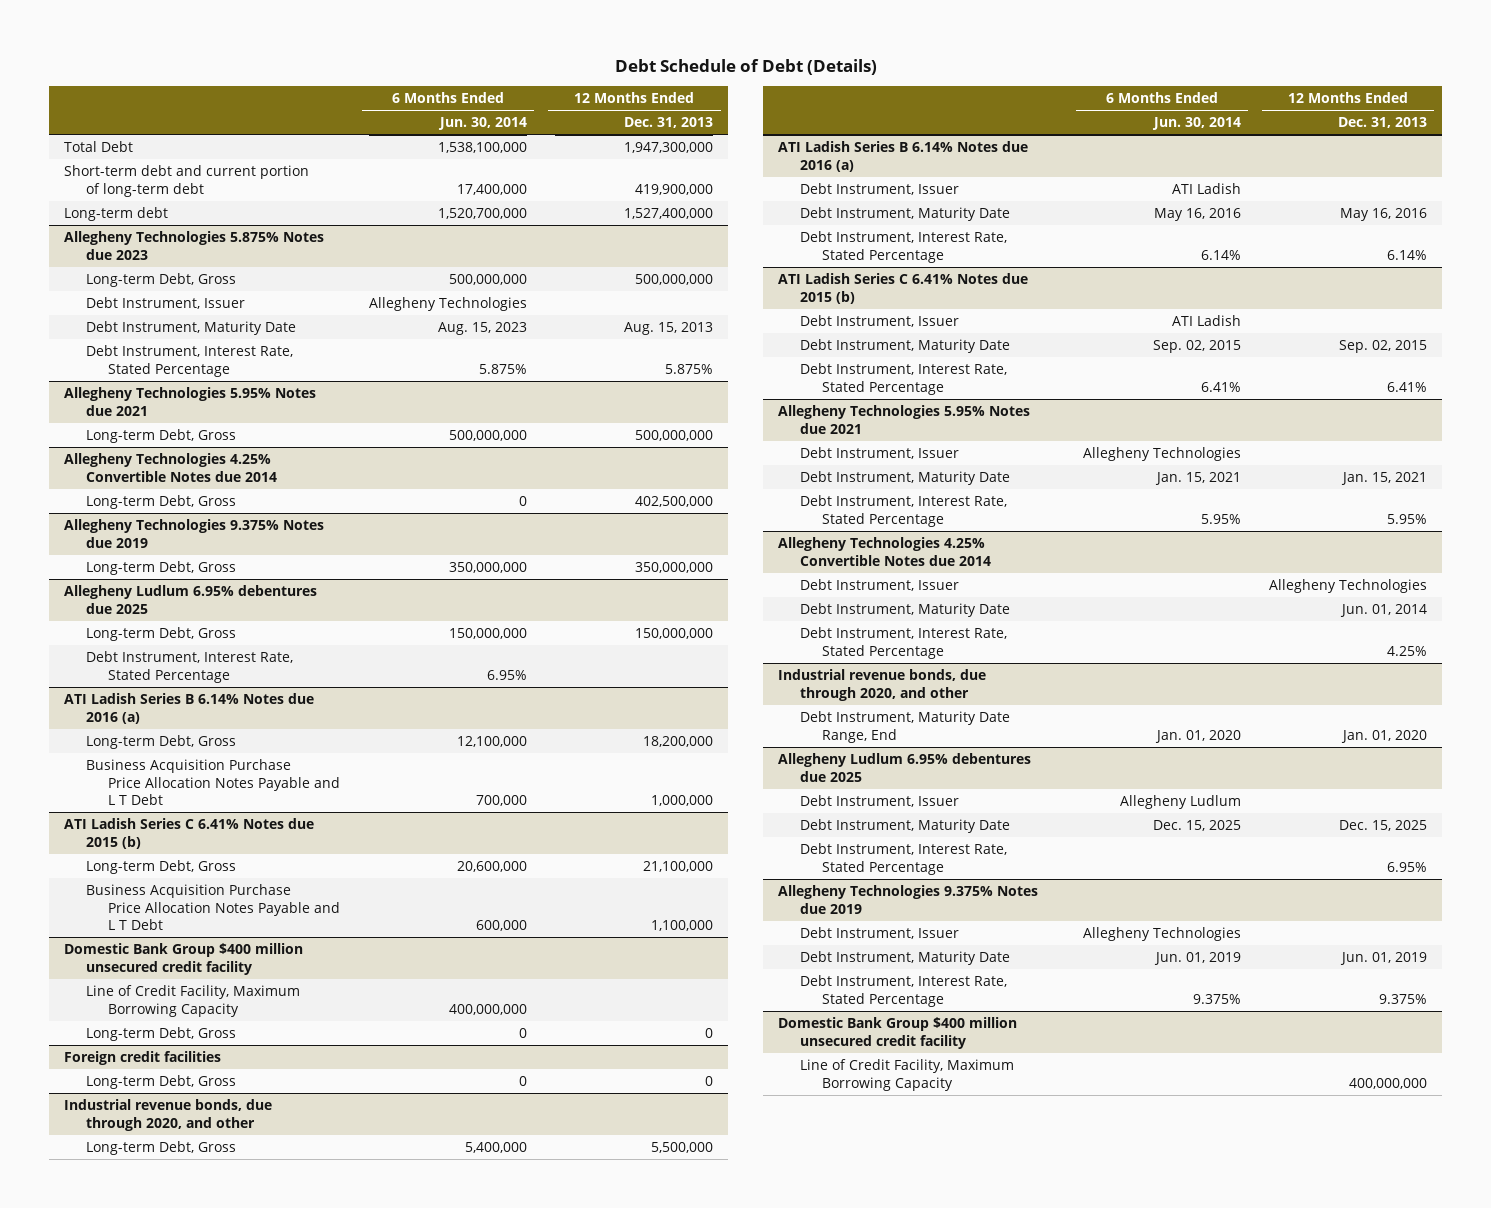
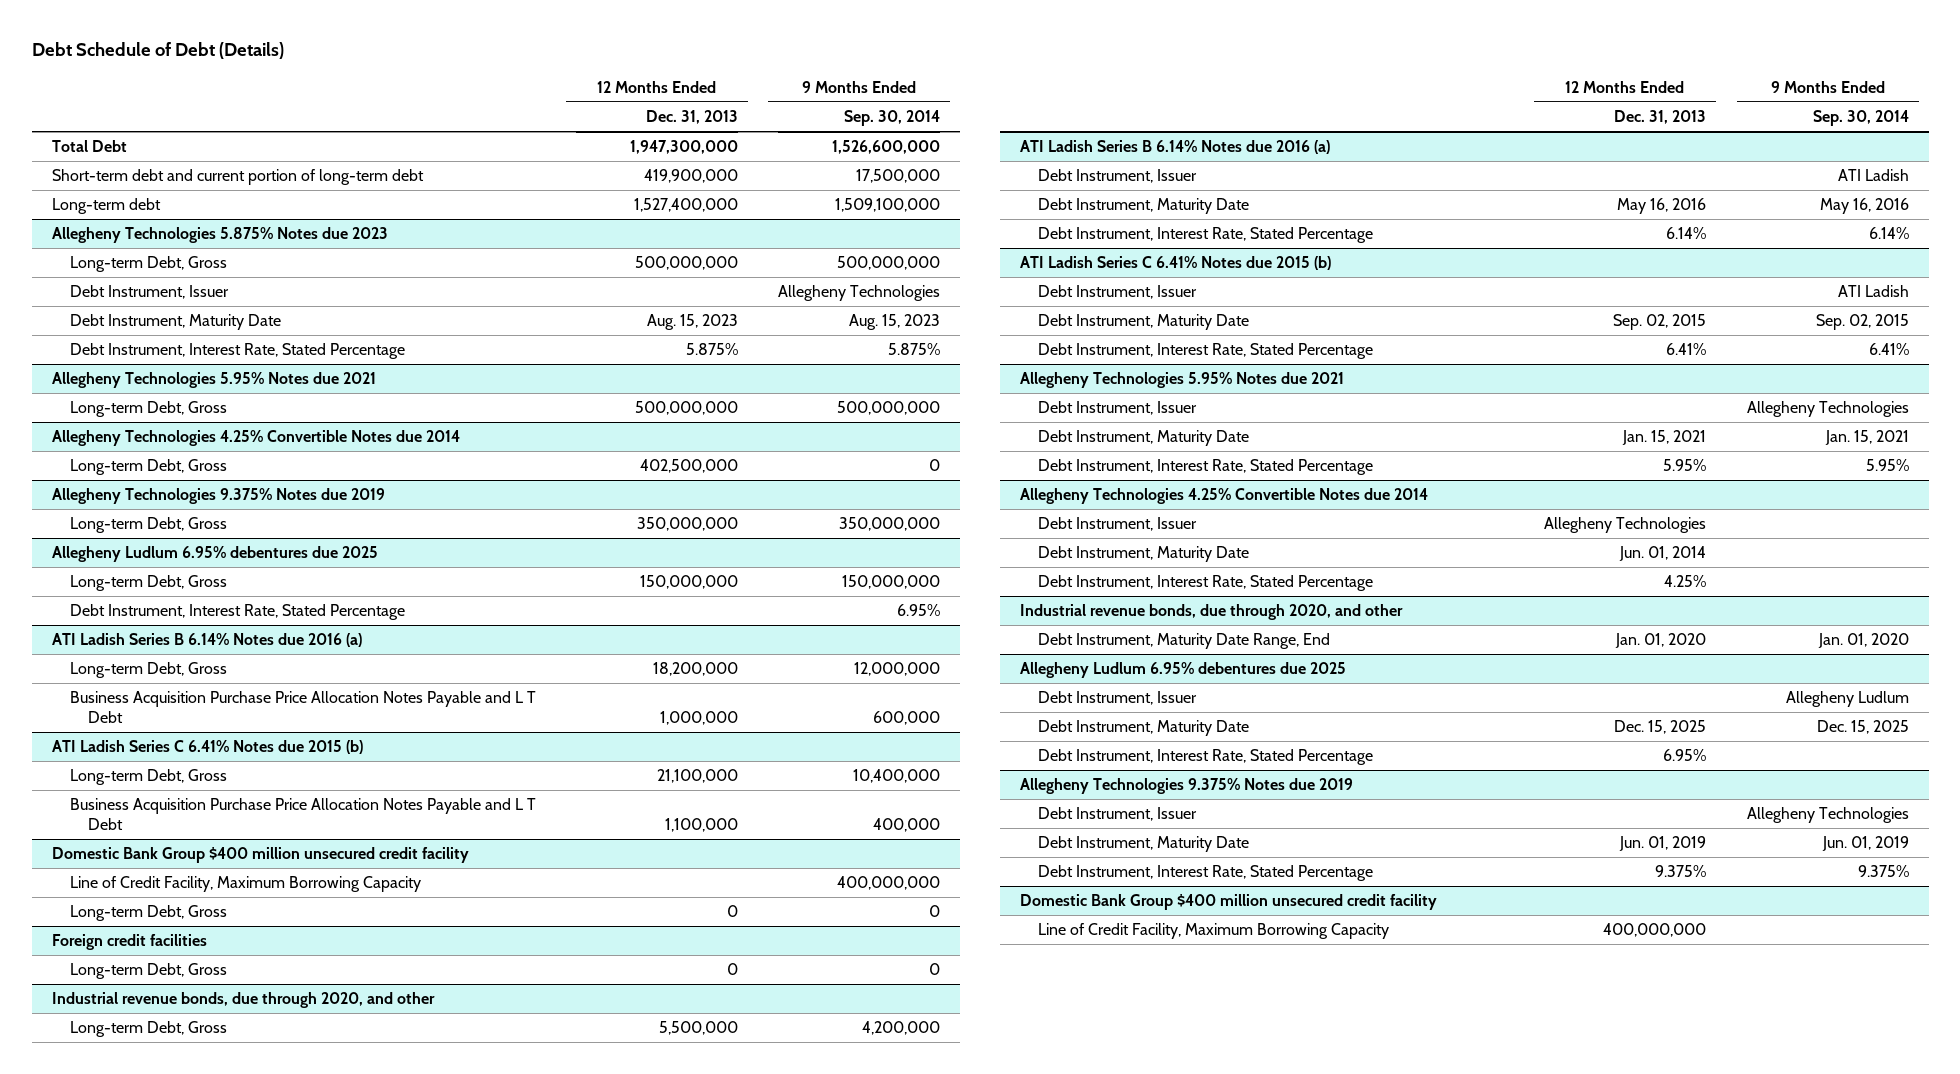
- | 6 Months Ended Jun. 30, 2014 | 12 Months Ended Dec. 31, 2013
+ | 12 Months Ended Dec. 31, 2013 | 9 Months Ended Sep. 30, 2014
@ Allegheny Technologies 5.875% Notes due 2023
- Debt Instrument, Maturity Date | Aug. 15, 2023 | Aug. 15, 2013
+ Debt Instrument, Maturity Date | Aug. 15, 2023 | Aug. 15, 2023

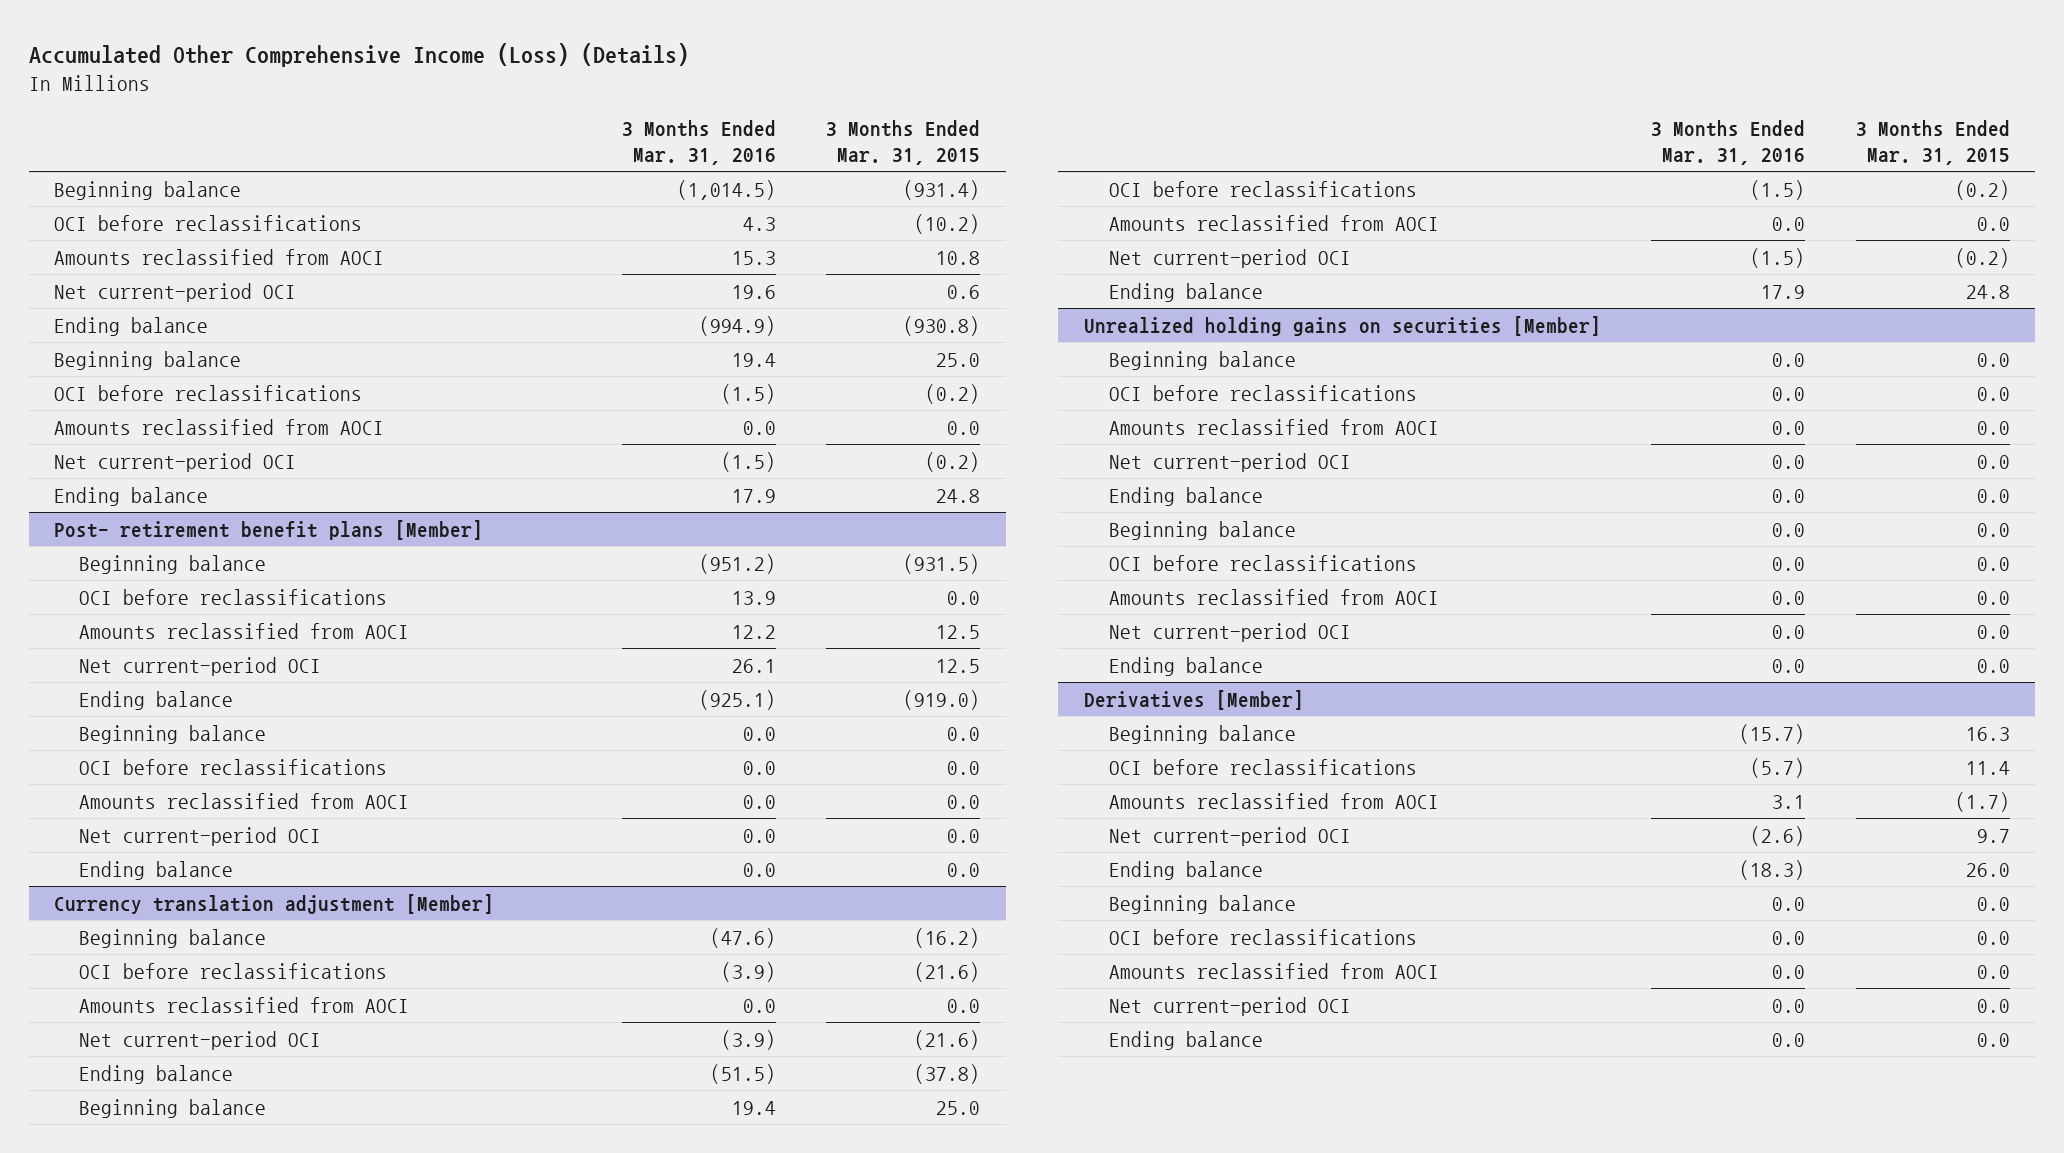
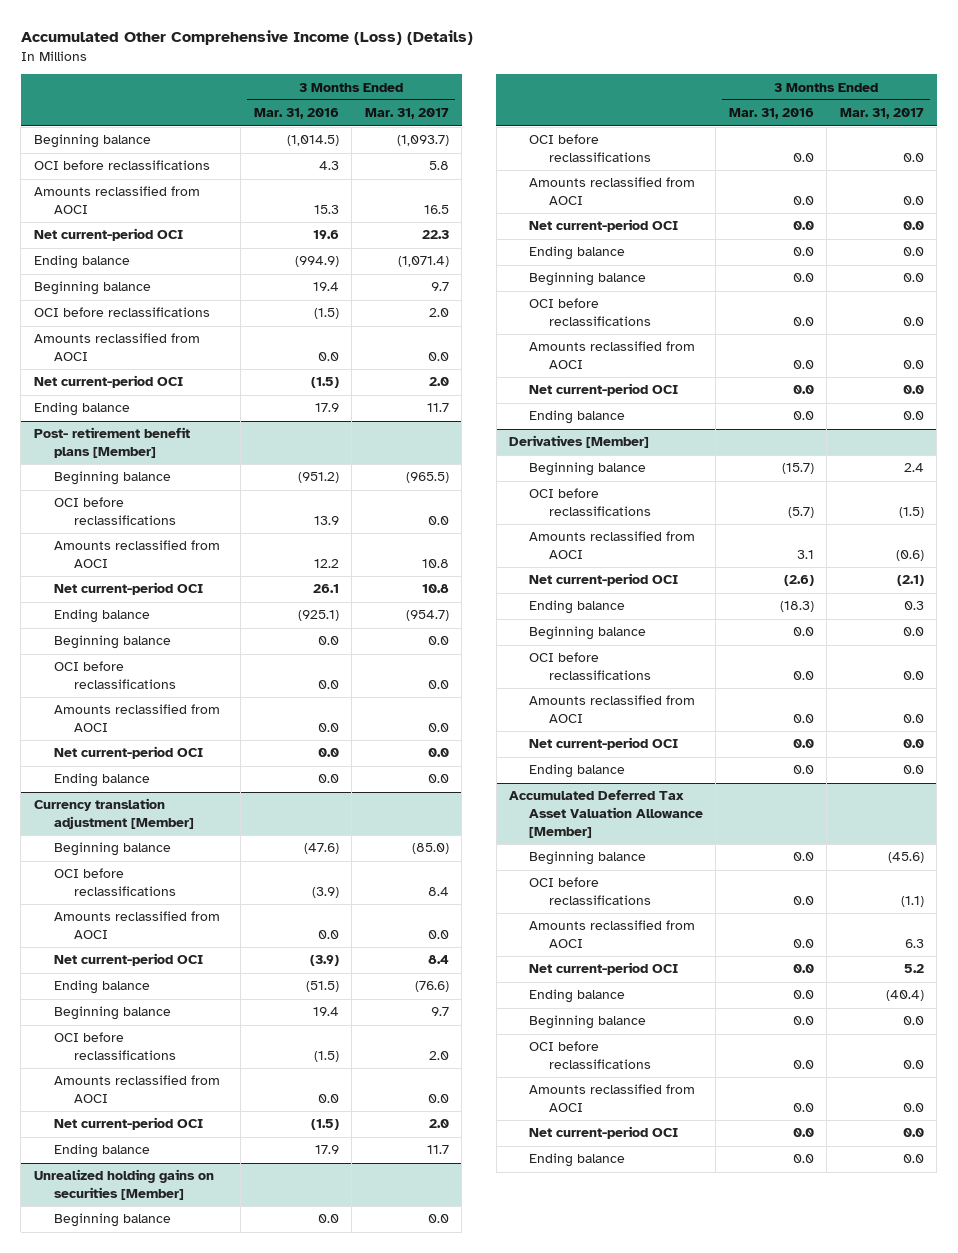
- | 3 Months Ended Mar. 31, 2016 | 3 Months Ended Mar. 31, 2015
+ | 3 Months Ended Mar. 31, 2016 | 3 Months Ended Mar. 31, 2017
+ Accumulated Deferred Tax Asset Valuation Allowance [Member]
+ Beginning balance | 0.0 | (45.6)
+ OCI before reclassifications | 0.0 | (1.1)
+ Amounts reclassified from AOCI | 0.0 | 6.3
+ Net current-period OCI | 0.0 | 5.2
+ Ending balance | 0.0 | (40.4)
+ Beginning balance | 0.0 | 0.0
+ OCI before reclassifications | 0.0 | 0.0
+ Amounts reclassified from AOCI | 0.0 | 0.0
+ Net current-period OCI | 0.0 | 0.0
+ Ending balance | 0.0 | 0.0

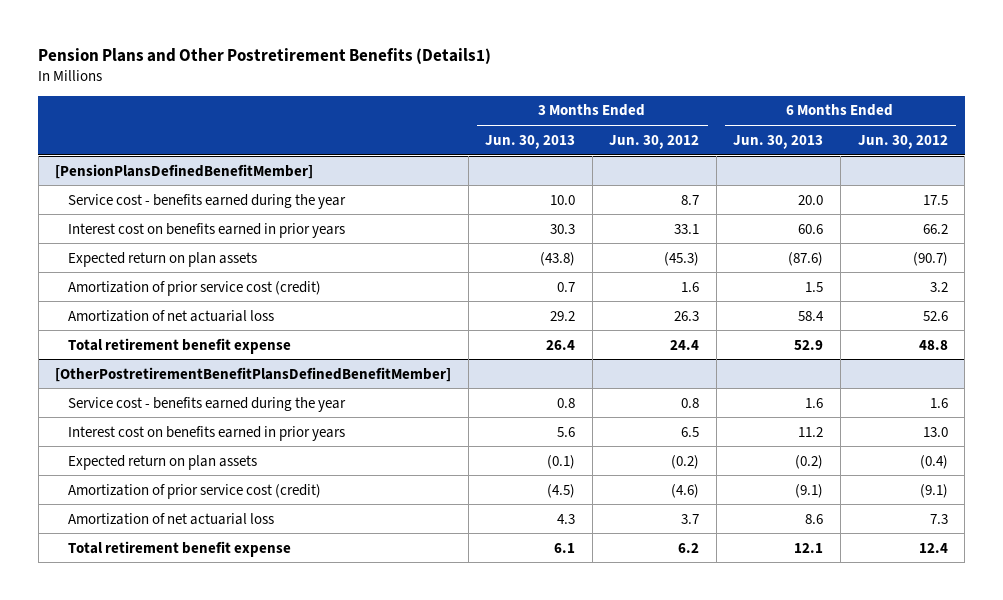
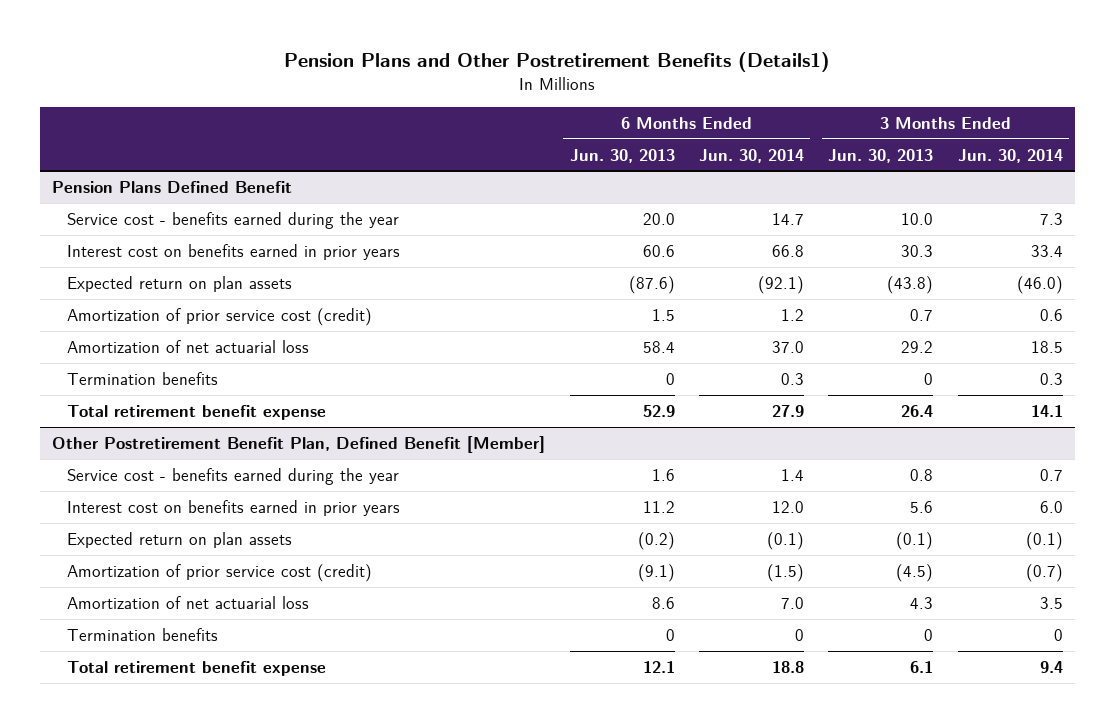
- | 3 Months Ended Jun. 30, 2013 | 3 Months Ended Jun. 30, 2012 | 6 Months Ended Jun. 30, 2013 | 6 Months Ended Jun. 30, 2012
+ | 6 Months Ended Jun. 30, 2013 | 6 Months Ended Jun. 30, 2014 | 3 Months Ended Jun. 30, 2013 | 3 Months Ended Jun. 30, 2014
- [PensionPlansDefinedBenefitMember]
+ Pension Plans Defined Benefit
+ Termination benefits | 0 | 0.3 | 0 | 0.3
- [OtherPostretirementBenefitPlansDefinedBenefitMember]
+ Other Postretirement Benefit Plan, Defined Benefit [Member]
+ Termination benefits | 0 | 0 | 0 | 0

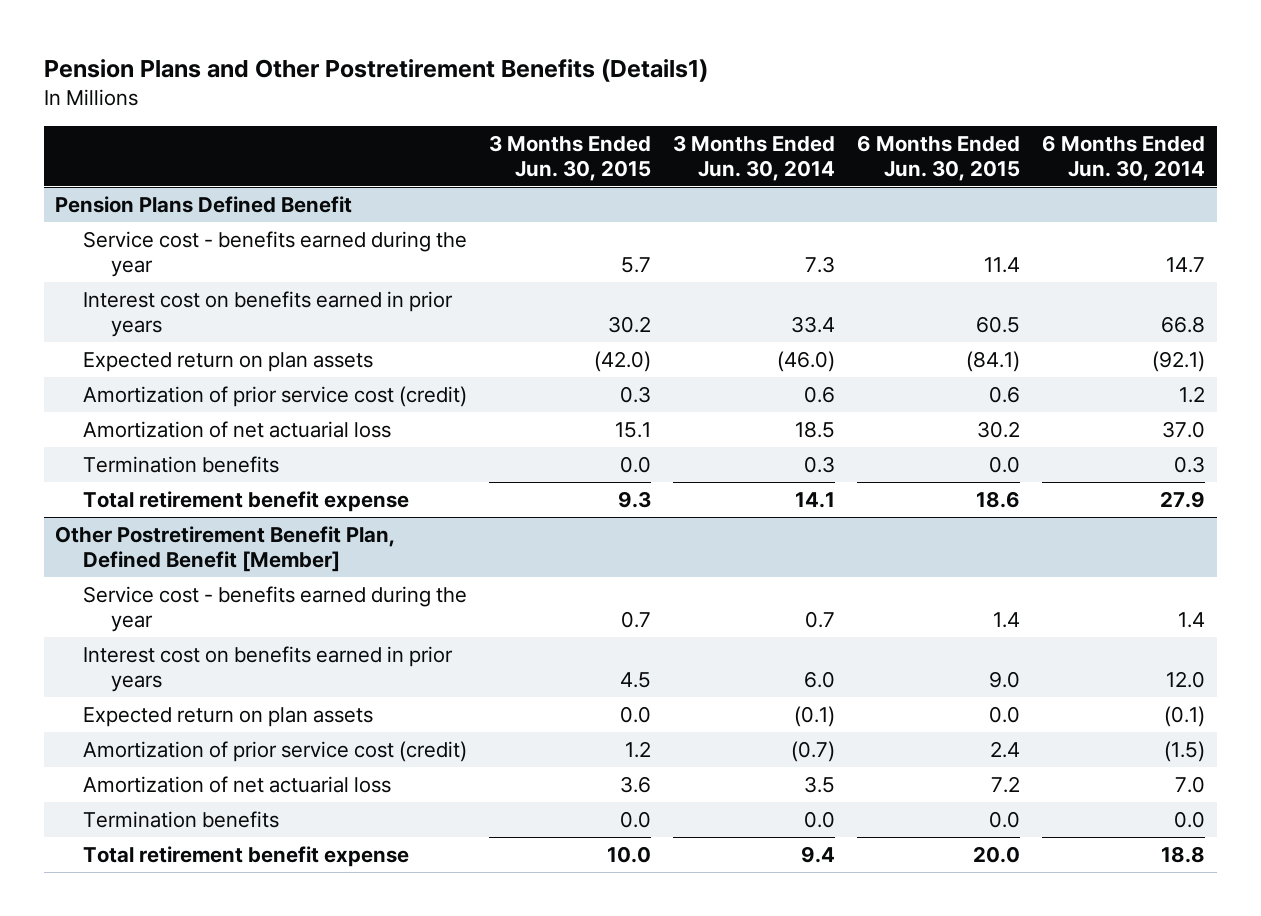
- | 6 Months Ended Jun. 30, 2013 | 6 Months Ended Jun. 30, 2014 | 3 Months Ended Jun. 30, 2013 | 3 Months Ended Jun. 30, 2014
+ | 3 Months Ended Jun. 30, 2015 | 3 Months Ended Jun. 30, 2014 | 6 Months Ended Jun. 30, 2015 | 6 Months Ended Jun. 30, 2014
@ Other Postretirement Benefit Plan, Defined Benefit [Member]
- Termination benefits | 0 | 0 | 0 | 0
+ Termination benefits | 0.0 | 0.0 | 0.0 | 0.0

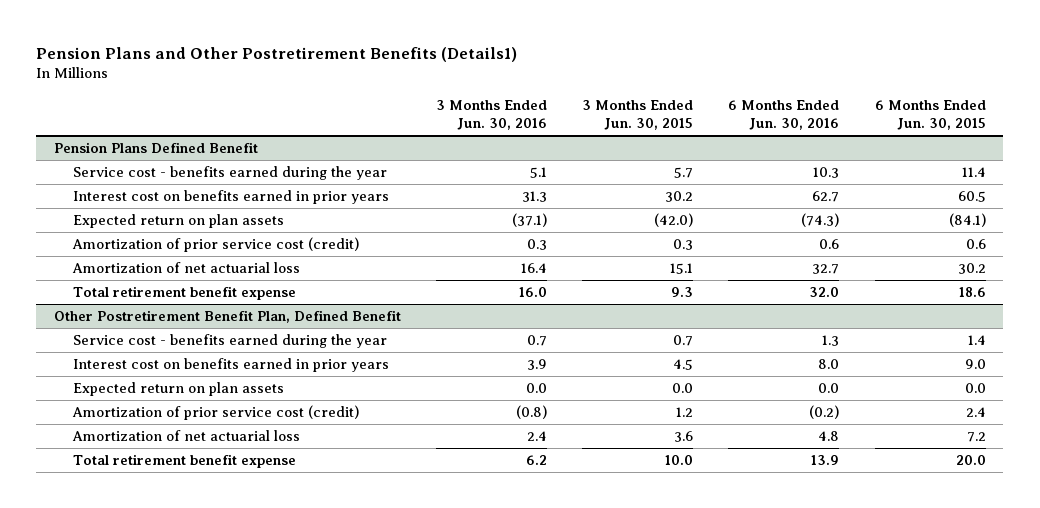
- | 3 Months Ended Jun. 30, 2015 | 3 Months Ended Jun. 30, 2014 | 6 Months Ended Jun. 30, 2015 | 6 Months Ended Jun. 30, 2014
+ | 3 Months Ended Jun. 30, 2016 | 3 Months Ended Jun. 30, 2015 | 6 Months Ended Jun. 30, 2016 | 6 Months Ended Jun. 30, 2015
@ Pension Plans Defined Benefit
- Termination benefits | 0.0 | 0.3 | 0.0 | 0.3
- Other Postretirement Benefit Plan, Defined Benefit [Member]
+ Other Postretirement Benefit Plan, Defined Benefit
- Termination benefits | 0.0 | 0.0 | 0.0 | 0.0

